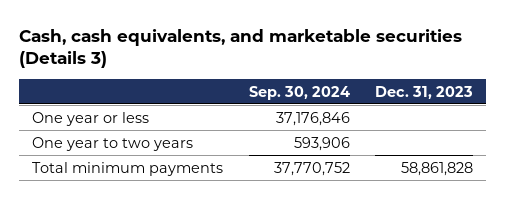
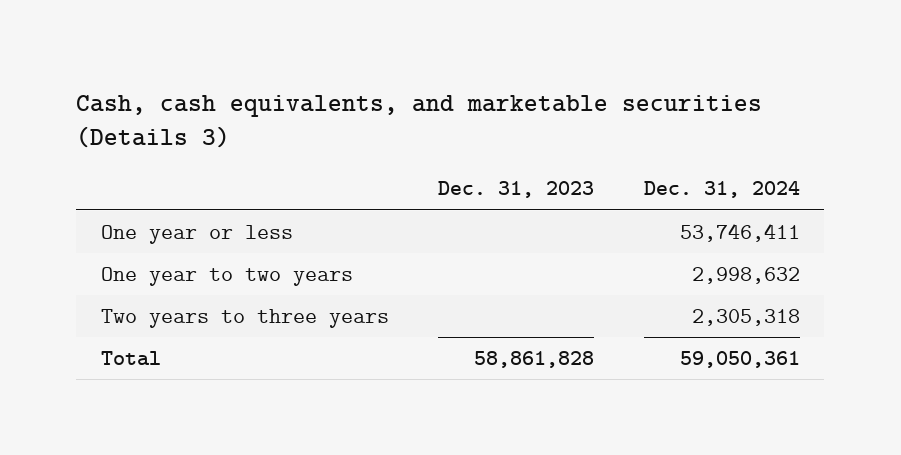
- | Sep. 30, 2024 | Dec. 31, 2023
+ | Dec. 31, 2023 | Dec. 31, 2024
- Total minimum payments | 37,770,752 | 58,861,828
+ Two years to three years | | 2,305,318
+ Total | 58,861,828 | 59,050,361

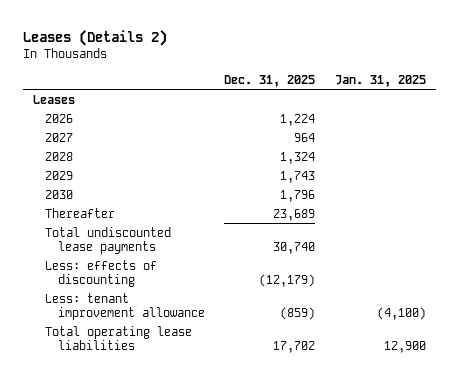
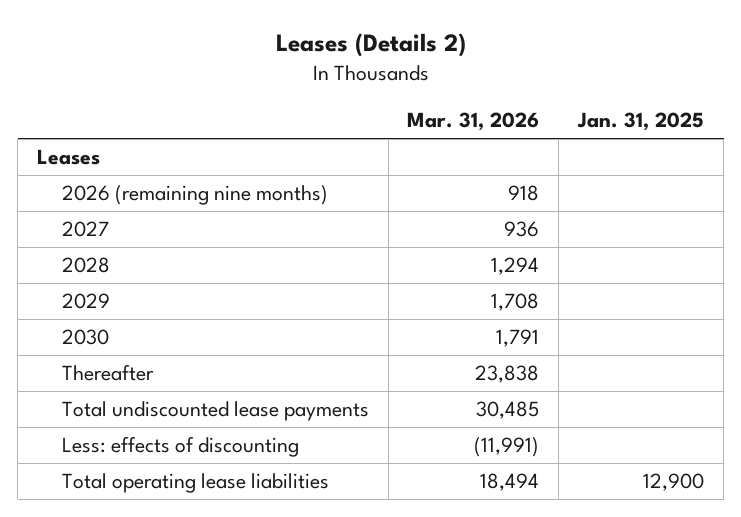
- | Dec. 31, 2025 | Jan. 31, 2025
+ | Mar. 31, 2026 | Jan. 31, 2025
- 2026 | 1,224 |
+ 2026 (remaining nine months) | 918 |
- Less: tenant improvement allowance | (859) | (4,100)

